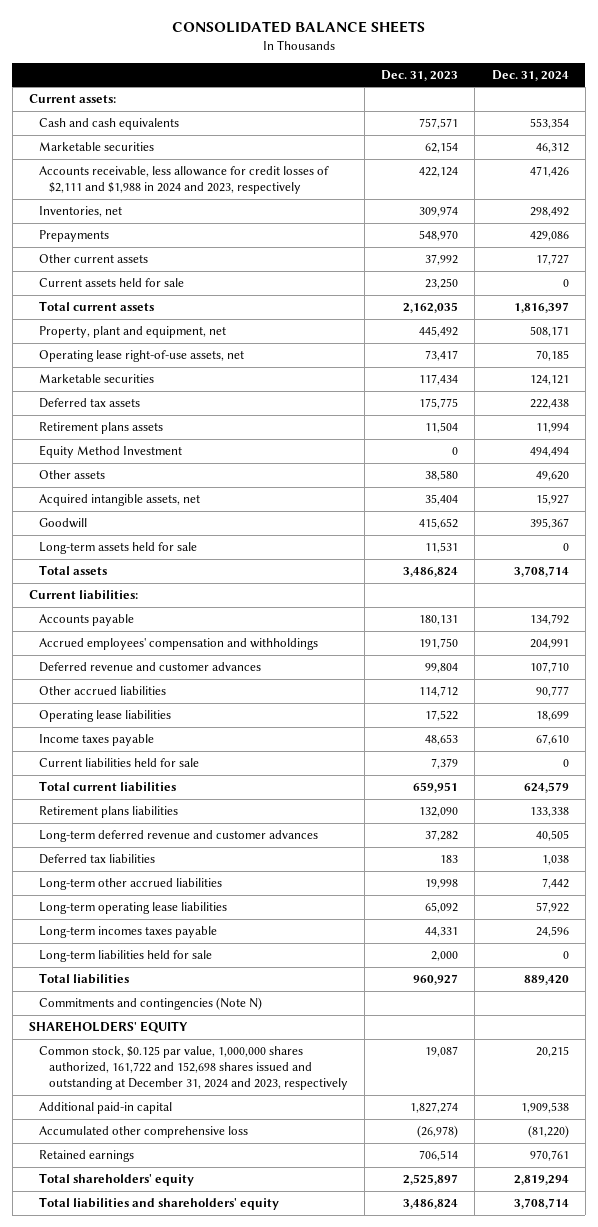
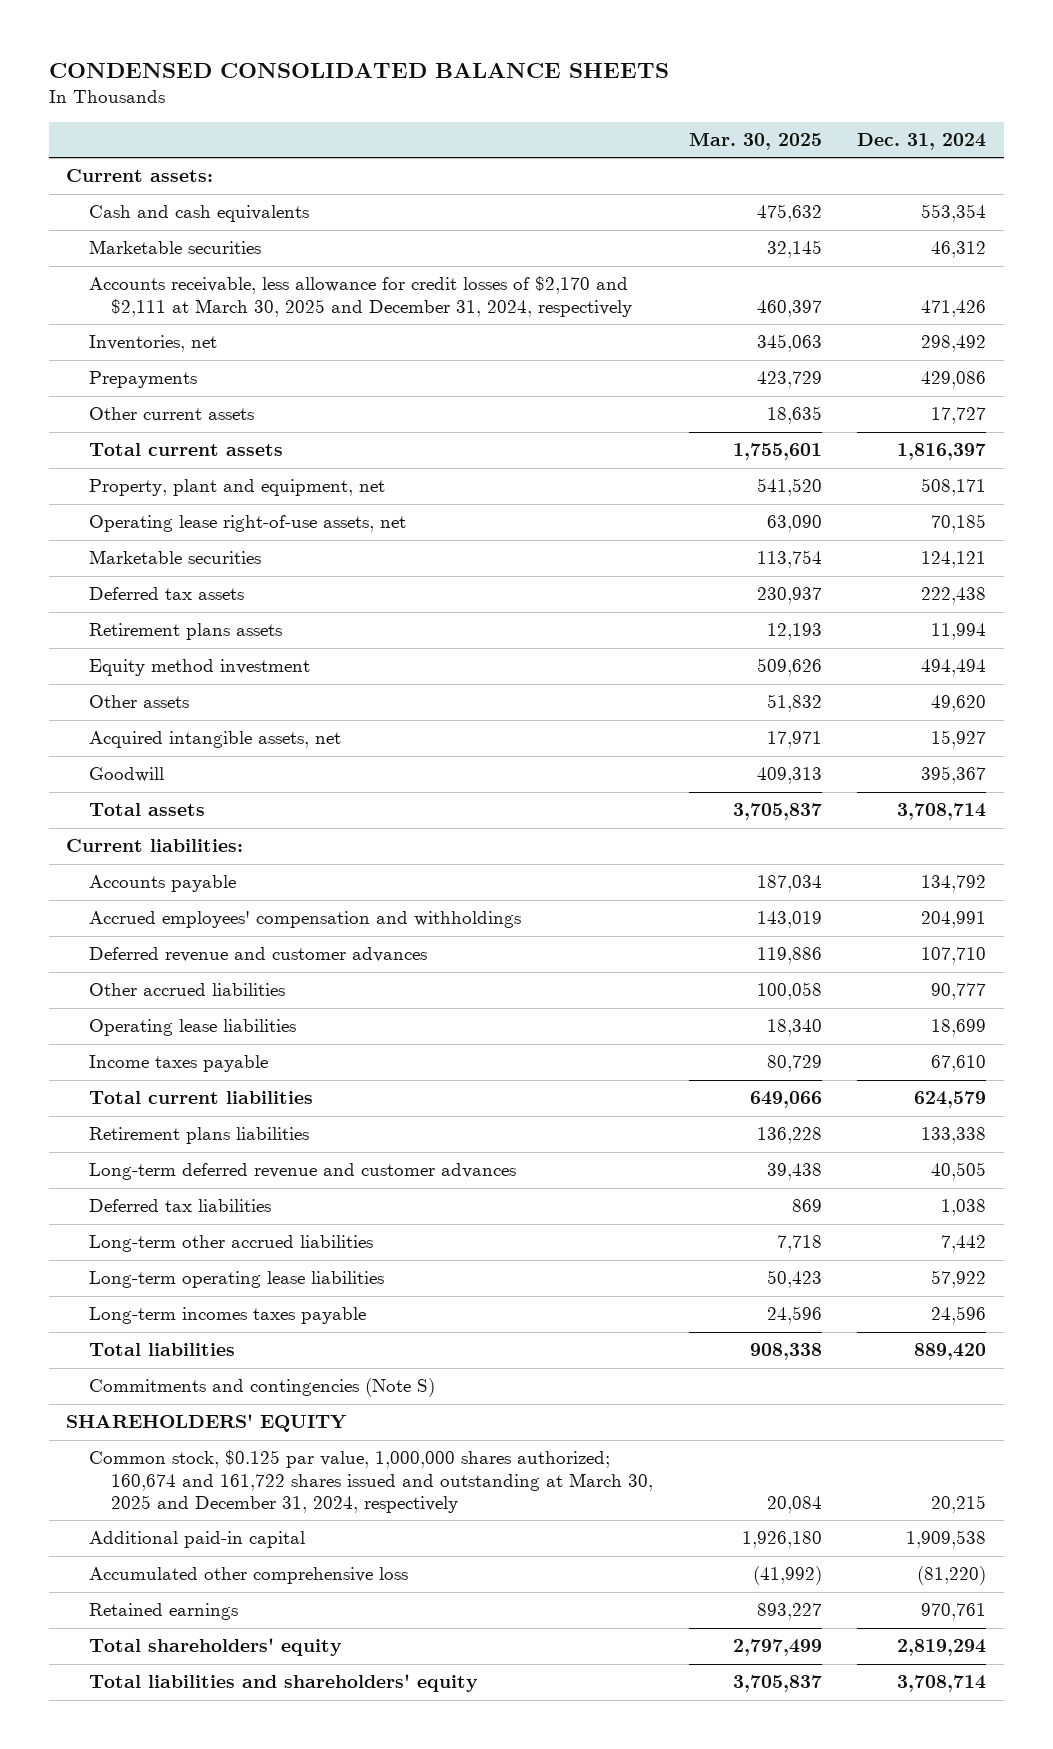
- CONSOLIDATED BALANCE SHEETS
+ CONDENSED CONSOLIDATED BALANCE SHEETS
- | Dec. 31, 2023 | Dec. 31, 2024
+ | Mar. 30, 2025 | Dec. 31, 2024
- Accounts receivable, less allowance for credit losses of $2,111 and $1,988 in 2024 and 2023, respectively | 422,124 | 471,426
+ Accounts receivable, less allowance for credit losses of $2,170 and $2,111 at March 30, 2025 and December 31, 2024, respectively | 460,397 | 471,426
- Current assets held for sale | 23,250 | 0
- Equity Method Investment | 0 | 494,494
+ Equity method investment | 509,626 | 494,494
- Long-term assets held for sale | 11,531 | 0
- Current liabilities held for sale | 7,379 | 0
- Long-term liabilities held for sale | 2,000 | 0
- Commitments and contingencies (Note N)
+ Commitments and contingencies (Note S)
- Common stock, $0.125 par value, 1,000,000 shares authorized, 161,722 and 152,698 shares issued and outstanding at December 31, 2024 and 2023, respectively | 19,087 | 20,215
+ Common stock, $0.125 par value, 1,000,000 shares authorized; 160,674 and 161,722 shares issued and outstanding at March 30, 2025 and December 31, 2024, respectively | 20,084 | 20,215

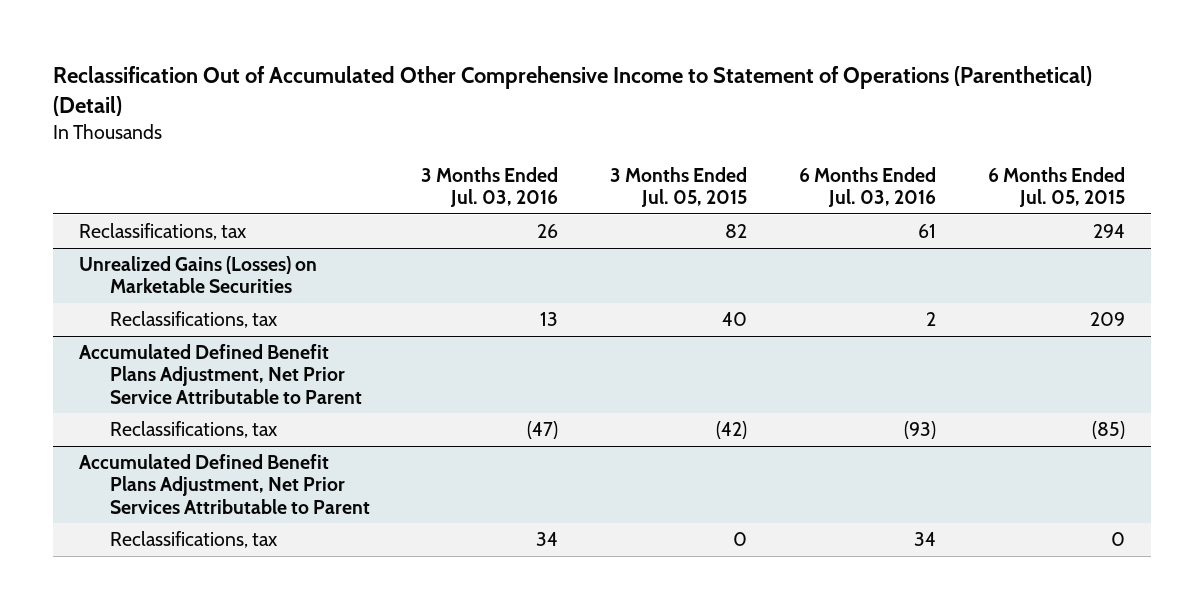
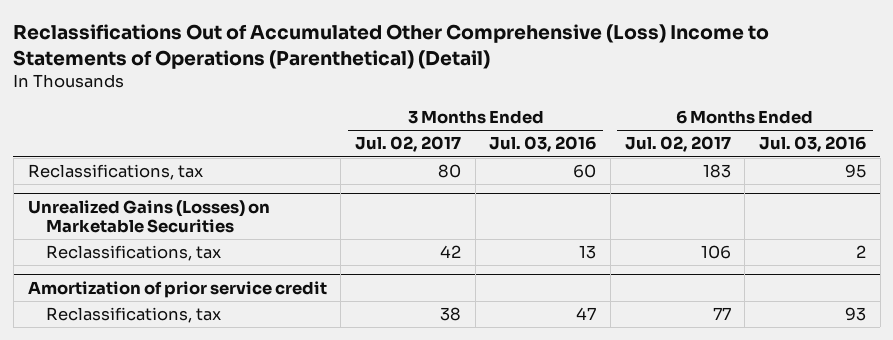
- Reclassification Out of Accumulated Other Comprehensive Income to Statement of Operations (Parenthetical) (Detail)
+ Reclassifications Out of Accumulated Other Comprehensive (Loss) Income to Statements of Operations (Parenthetical) (Detail)
- | 3 Months Ended Jul. 03, 2016 | 3 Months Ended Jul. 05, 2015 | 6 Months Ended Jul. 03, 2016 | 6 Months Ended Jul. 05, 2015
+ | 3 Months Ended Jul. 02, 2017 | 3 Months Ended Jul. 03, 2016 | 6 Months Ended Jul. 02, 2017 | 6 Months Ended Jul. 03, 2016
- Reclassifications, tax | 26 | 82 | 61 | 294
+ Reclassifications, tax | 80 | 60 | 183 | 95
- Accumulated Defined Benefit Plans Adjustment, Net Prior Service Attributable to Parent
- Reclassifications, tax | (47) | (42) | (93) | (85)
- Accumulated Defined Benefit Plans Adjustment, Net Prior Services Attributable to Parent
- Reclassifications, tax | 34 | 0 | 34 | 0
+ Amortization of prior service credit
+ Reclassifications, tax | 38 | 47 | 77 | 93

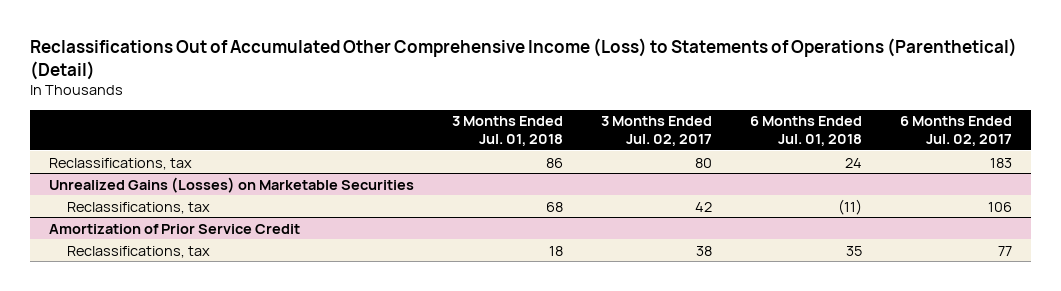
- Reclassifications Out of Accumulated Other Comprehensive (Loss) Income to Statements of Operations (Parenthetical) (Detail)
+ Reclassifications Out of Accumulated Other Comprehensive Income (Loss) to Statements of Operations (Parenthetical) (Detail)
- | 3 Months Ended Jul. 02, 2017 | 3 Months Ended Jul. 03, 2016 | 6 Months Ended Jul. 02, 2017 | 6 Months Ended Jul. 03, 2016
+ | 3 Months Ended Jul. 01, 2018 | 3 Months Ended Jul. 02, 2017 | 6 Months Ended Jul. 01, 2018 | 6 Months Ended Jul. 02, 2017
- Amortization of prior service credit
+ Amortization of Prior Service Credit

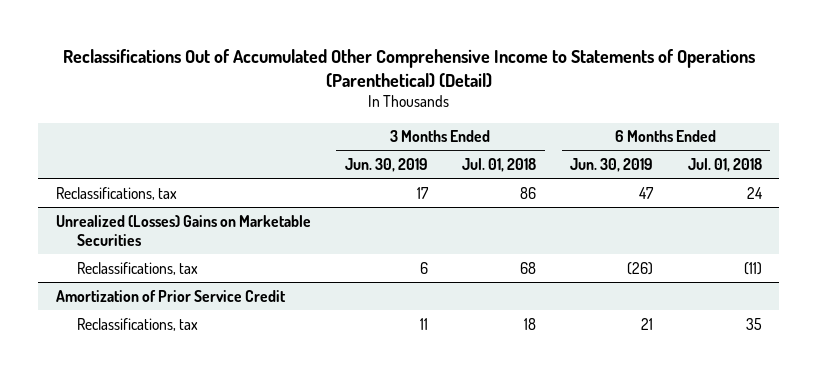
- Reclassifications Out of Accumulated Other Comprehensive Income (Loss) to Statements of Operations (Parenthetical) (Detail)
+ Reclassifications Out of Accumulated Other Comprehensive Income to Statements of Operations (Parenthetical) (Detail)
- | 3 Months Ended Jul. 01, 2018 | 3 Months Ended Jul. 02, 2017 | 6 Months Ended Jul. 01, 2018 | 6 Months Ended Jul. 02, 2017
+ | 3 Months Ended Jun. 30, 2019 | 3 Months Ended Jul. 01, 2018 | 6 Months Ended Jun. 30, 2019 | 6 Months Ended Jul. 01, 2018
- Unrealized Gains (Losses) on Marketable Securities
+ Unrealized (Losses) Gains on Marketable Securities

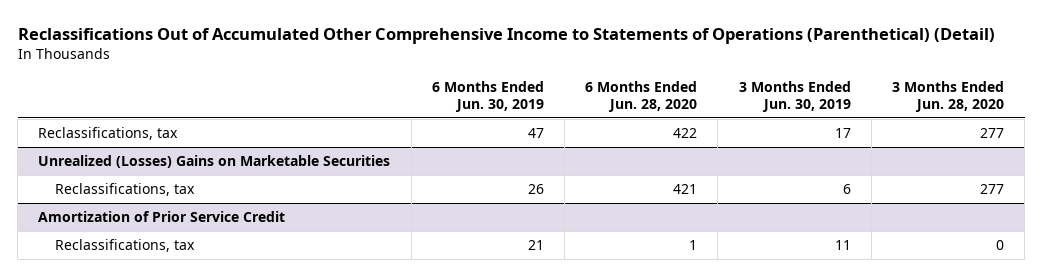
- | 3 Months Ended Jun. 30, 2019 | 3 Months Ended Jul. 01, 2018 | 6 Months Ended Jun. 30, 2019 | 6 Months Ended Jul. 01, 2018
+ | 6 Months Ended Jun. 30, 2019 | 6 Months Ended Jun. 28, 2020 | 3 Months Ended Jun. 30, 2019 | 3 Months Ended Jun. 28, 2020
@ Unrealized (Losses) Gains on Marketable Securities
- Reclassifications, tax | 6 | 68 | (26) | (11)
+ Reclassifications, tax | 26 | 421 | 6 | 277

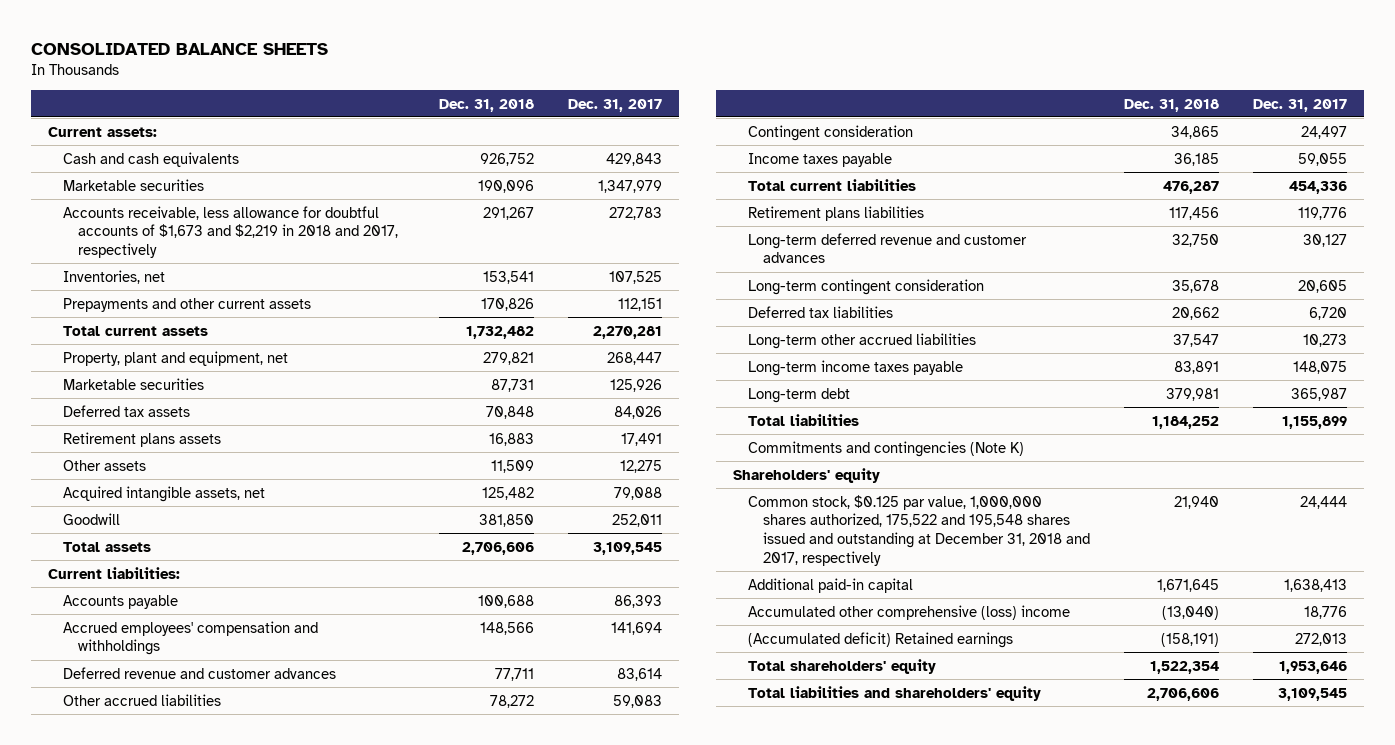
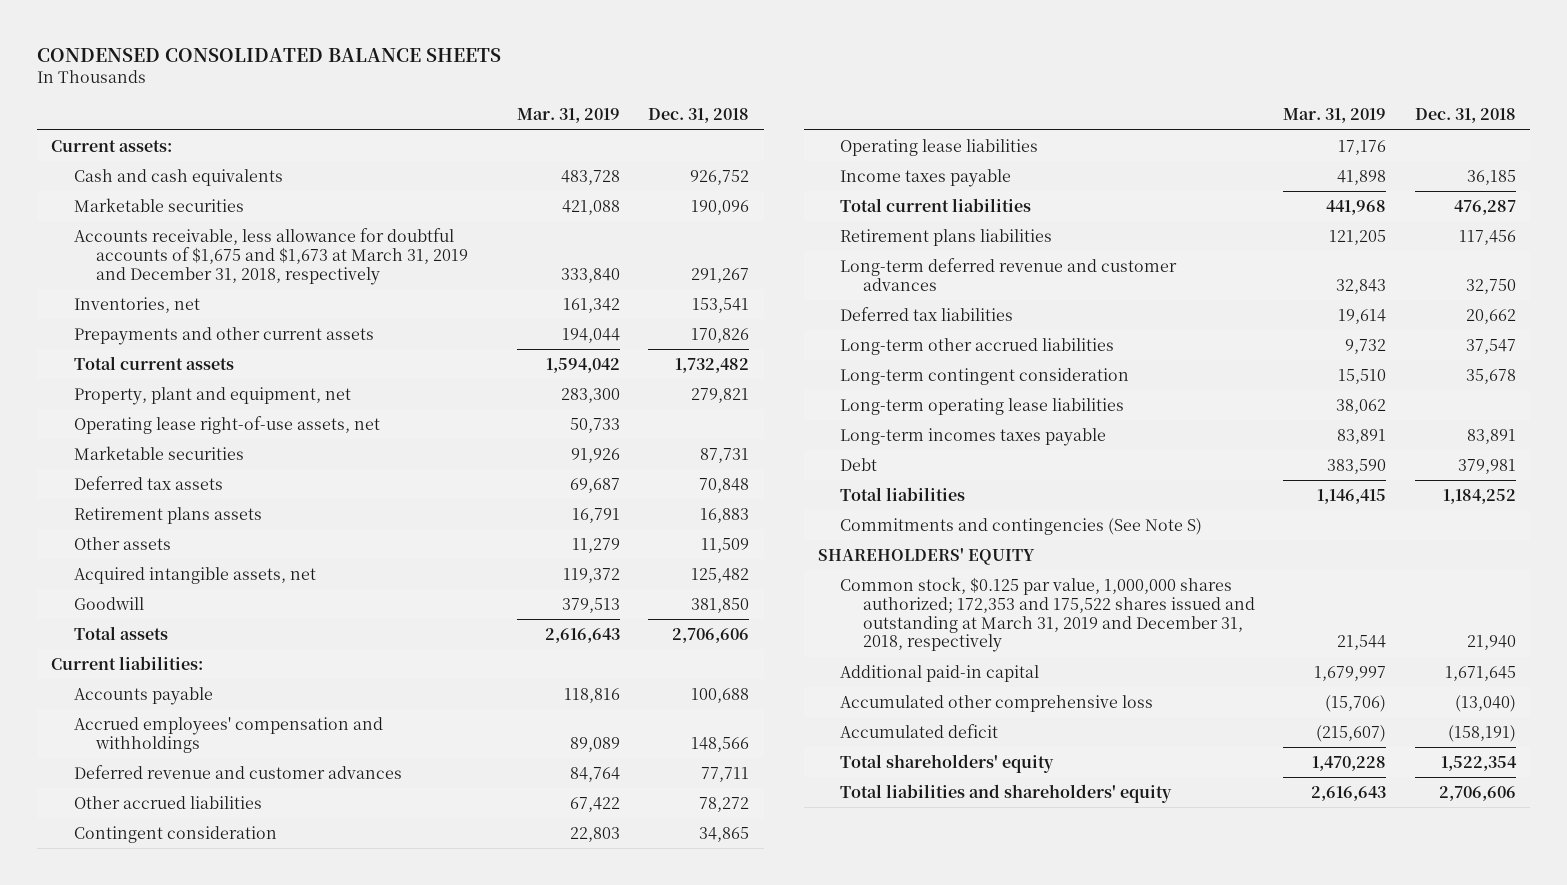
- CONSOLIDATED BALANCE SHEETS
+ CONDENSED CONSOLIDATED BALANCE SHEETS
- | Dec. 31, 2018 | Dec. 31, 2017
+ | Mar. 31, 2019 | Dec. 31, 2018
- Accounts receivable, less allowance for doubtful accounts of $1,673 and $2,219 in 2018 and 2017, respectively | 291,267 | 272,783
+ Accounts receivable, less allowance for doubtful accounts of $1,675 and $1,673 at March 31, 2019 and December 31, 2018, respectively | 333,840 | 291,267
+ Operating lease right-of-use assets, net | 50,733 |
+ Operating lease liabilities | 17,176 |
- Long-term income taxes payable | 83,891 | 148,075
- Long-term debt | 379,981 | 365,987
moved down: Long-term contingent consideration | 15,510 | 35,678
+ Long-term operating lease liabilities | 38,062 |
+ Long-term incomes taxes payable | 83,891 | 83,891
+ Debt | 383,590 | 379,981
- Commitments and contingencies (Note K)
- Shareholders' equity
- Common stock, $0.125 par value, 1,000,000 shares authorized, 175,522 and 195,548 shares issued and outstanding at December 31, 2018 and 2017, respectively | 21,940 | 24,444
+ Commitments and contingencies (See Note S)
+ SHAREHOLDERS' EQUITY
+ Common stock, $0.125 par value, 1,000,000 shares authorized; 172,353 and 175,522 shares issued and outstanding at March 31, 2019 and December 31, 2018, respectively | 21,544 | 21,940
- Accumulated other comprehensive (loss) income | (13,040) | 18,776
- (Accumulated deficit) Retained earnings | (158,191) | 272,013
+ Accumulated other comprehensive loss | (15,706) | (13,040)
+ Accumulated deficit | (215,607) | (158,191)

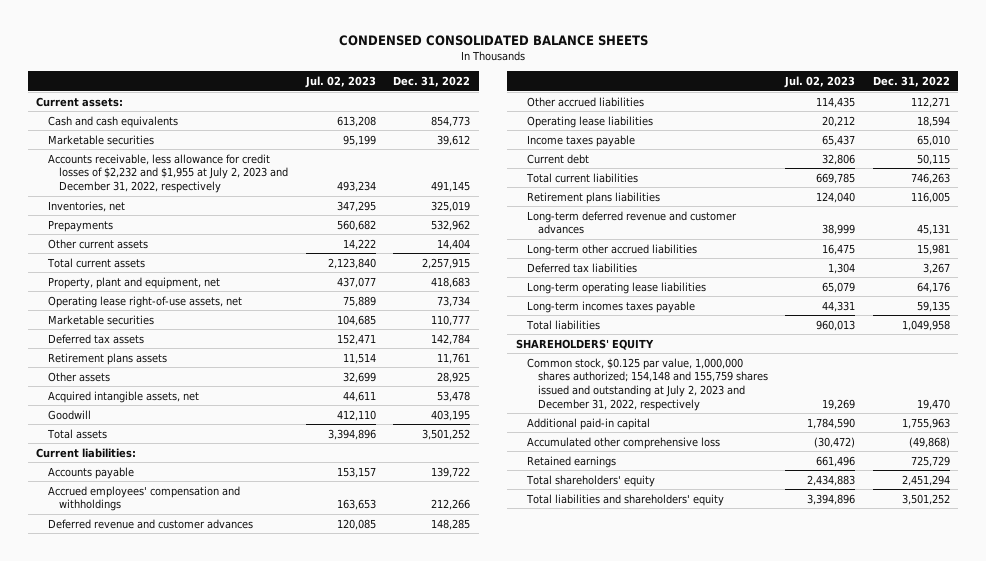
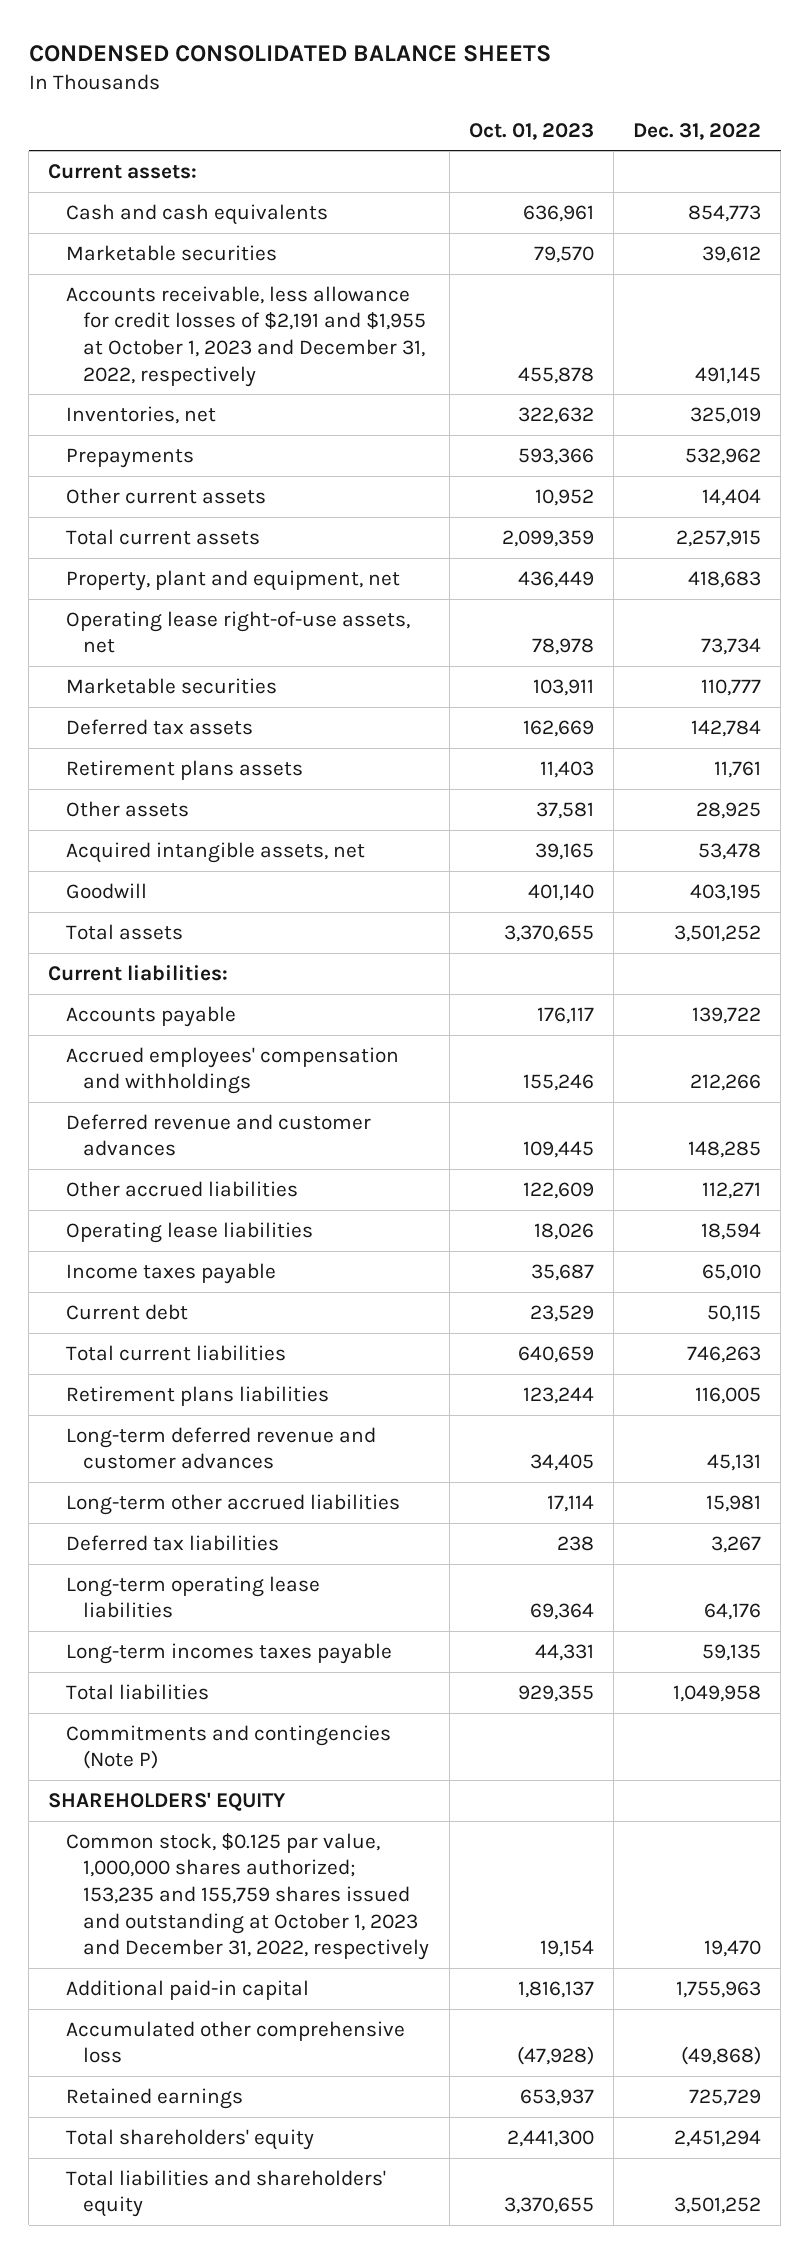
- | Jul. 02, 2023 | Dec. 31, 2022
+ | Oct. 01, 2023 | Dec. 31, 2022
- Accounts receivable, less allowance for credit losses of $2,232 and $1,955 at July 2, 2023 and December 31, 2022, respectively | 493,234 | 491,145
+ Accounts receivable, less allowance for credit losses of $2,191 and $1,955 at October 1, 2023 and December 31, 2022, respectively | 455,878 | 491,145
+ Commitments and contingencies (Note P)
- Common stock, $0.125 par value, 1,000,000 shares authorized; 154,148 and 155,759 shares issued and outstanding at July 2, 2023 and December 31, 2022, respectively | 19,269 | 19,470
+ Common stock, $0.125 par value, 1,000,000 shares authorized; 153,235 and 155,759 shares issued and outstanding at October 1, 2023 and December 31, 2022, respectively | 19,154 | 19,470

